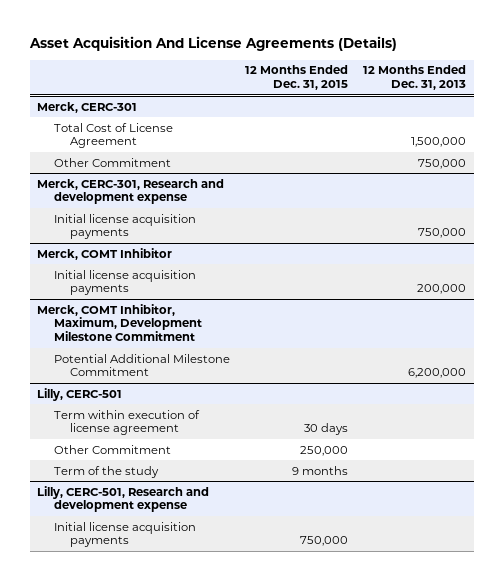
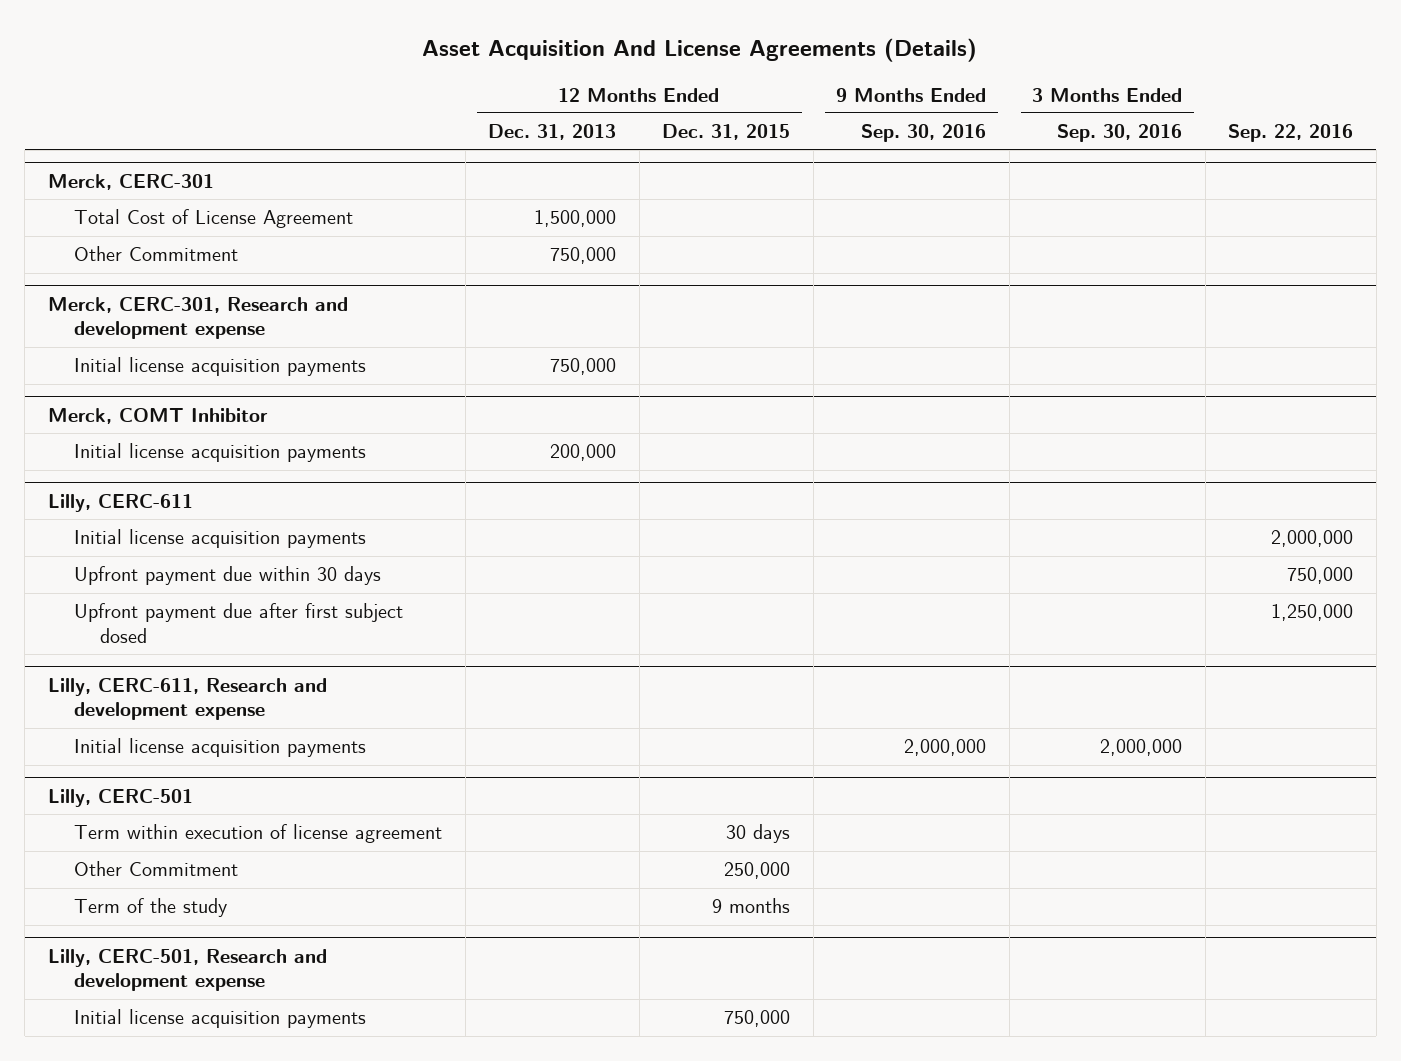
- | 12 Months Ended Dec. 31, 2015 | 12 Months Ended Dec. 31, 2013
+ | 12 Months Ended Dec. 31, 2013 | 12 Months Ended Dec. 31, 2015 | 9 Months Ended Sep. 30, 2016 | 3 Months Ended Sep. 30, 2016 | Sep. 22, 2016
- Merck, COMT Inhibitor, Maximum, Development Milestone Commitment
- Potential Additional Milestone Commitment | | 6,200,000
+ Lilly, CERC-611
+ Initial license acquisition payments | | | | | 2,000,000
+ Upfront payment due within 30 days | | | | | 750,000
+ Upfront payment due after first subject dosed | | | | | 1,250,000
+ Lilly, CERC-611, Research and development expense
+ Initial license acquisition payments | | | 2,000,000 | 2,000,000 |

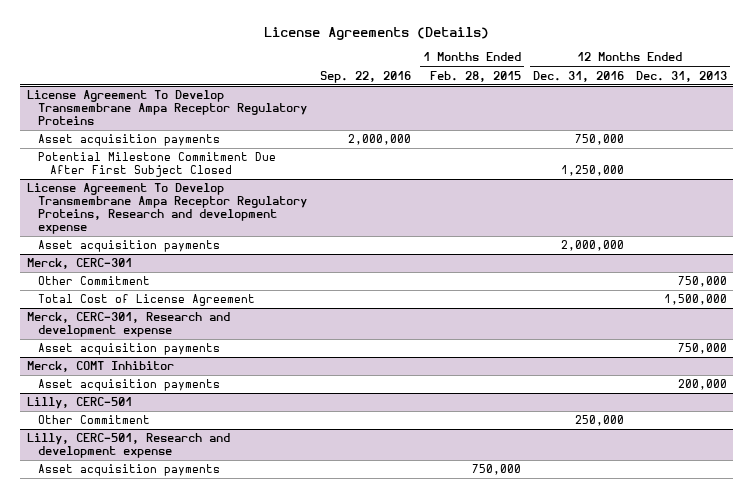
- Asset Acquisition And License Agreements (Details)
+ License Agreements (Details)
- | 12 Months Ended Dec. 31, 2013 | 12 Months Ended Dec. 31, 2015 | 9 Months Ended Sep. 30, 2016 | 3 Months Ended Sep. 30, 2016 | Sep. 22, 2016
+ | Sep. 22, 2016 | 1 Months Ended Feb. 28, 2015 | 12 Months Ended Dec. 31, 2016 | 12 Months Ended Dec. 31, 2013
+ License Agreement To Develop Transmembrane Ampa Receptor Regulatory Proteins
+ Asset acquisition payments | 2,000,000 | | 750,000 |
+ Potential Milestone Commitment Due After First Subject Closed | | | 1,250,000 |
+ License Agreement To Develop Transmembrane Ampa Receptor Regulatory Proteins, Research and development expense
+ Asset acquisition payments | | | 2,000,000 |
@ Merck, CERC-301
moved down: Total Cost of License Agreement | | | | 1,500,000
@ Merck, CERC-301, Research and development expense
- Initial license acquisition payments | 750,000 | | | |
+ Asset acquisition payments | | | | 750,000
@ Merck, COMT Inhibitor
- Initial license acquisition payments | 200,000 | | | |
- Lilly, CERC-611
- Initial license acquisition payments | | | | | 2,000,000
- Upfront payment due within 30 days | | | | | 750,000
- Upfront payment due after first subject dosed | | | | | 1,250,000
- Lilly, CERC-611, Research and development expense
- Initial license acquisition payments | | | 2,000,000 | 2,000,000 |
@ Merck, COMT Inhibitor
+ Asset acquisition payments | | | | 200,000
@ Lilly, CERC-501
- Term within execution of license agreement | | 30 days | | |
- Term of the study | | 9 months | | |
@ Lilly, CERC-501, Research and development expense
- Initial license acquisition payments | | 750,000 | | |
+ Asset acquisition payments | | 750,000 | |

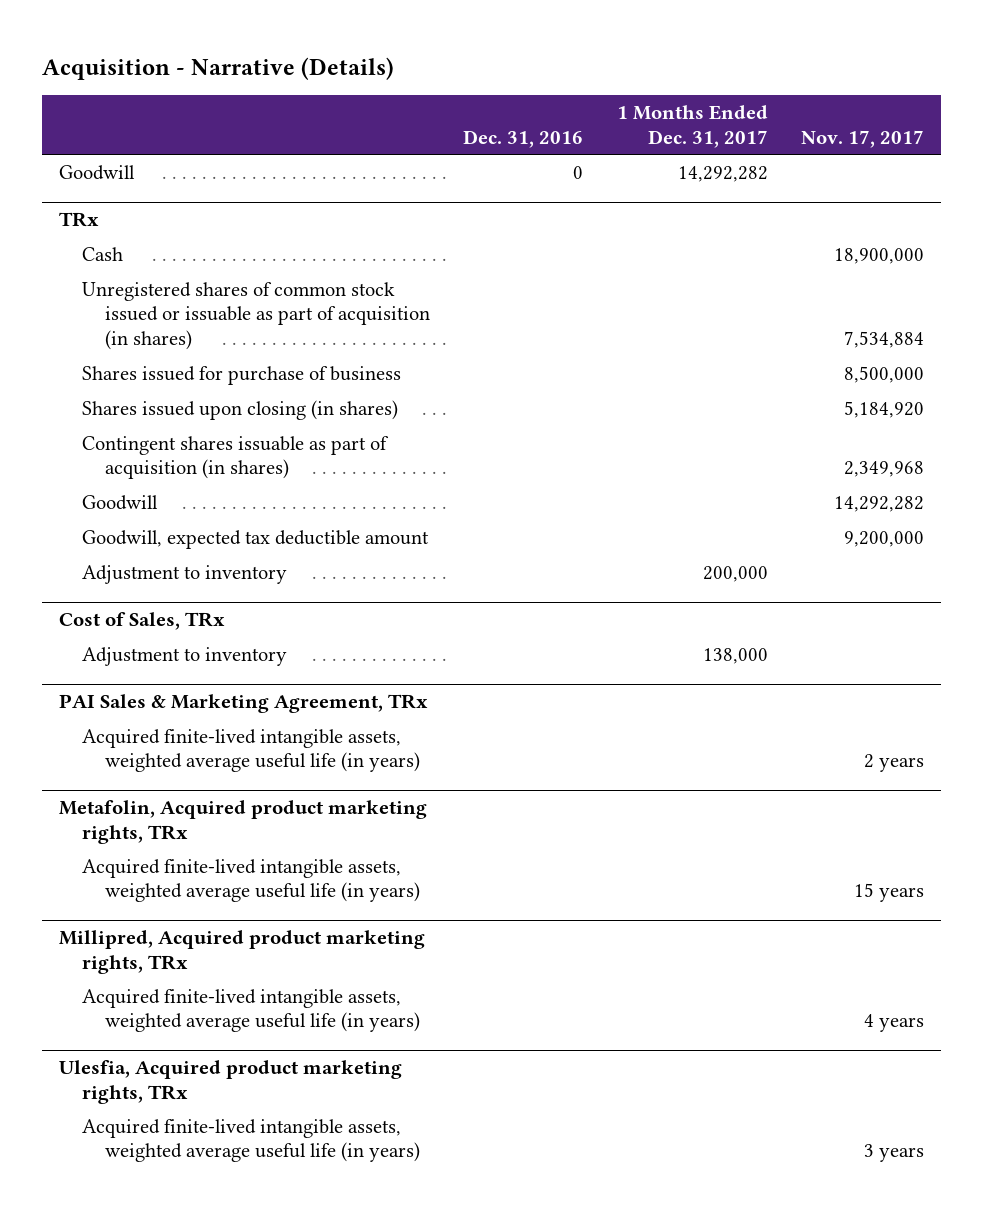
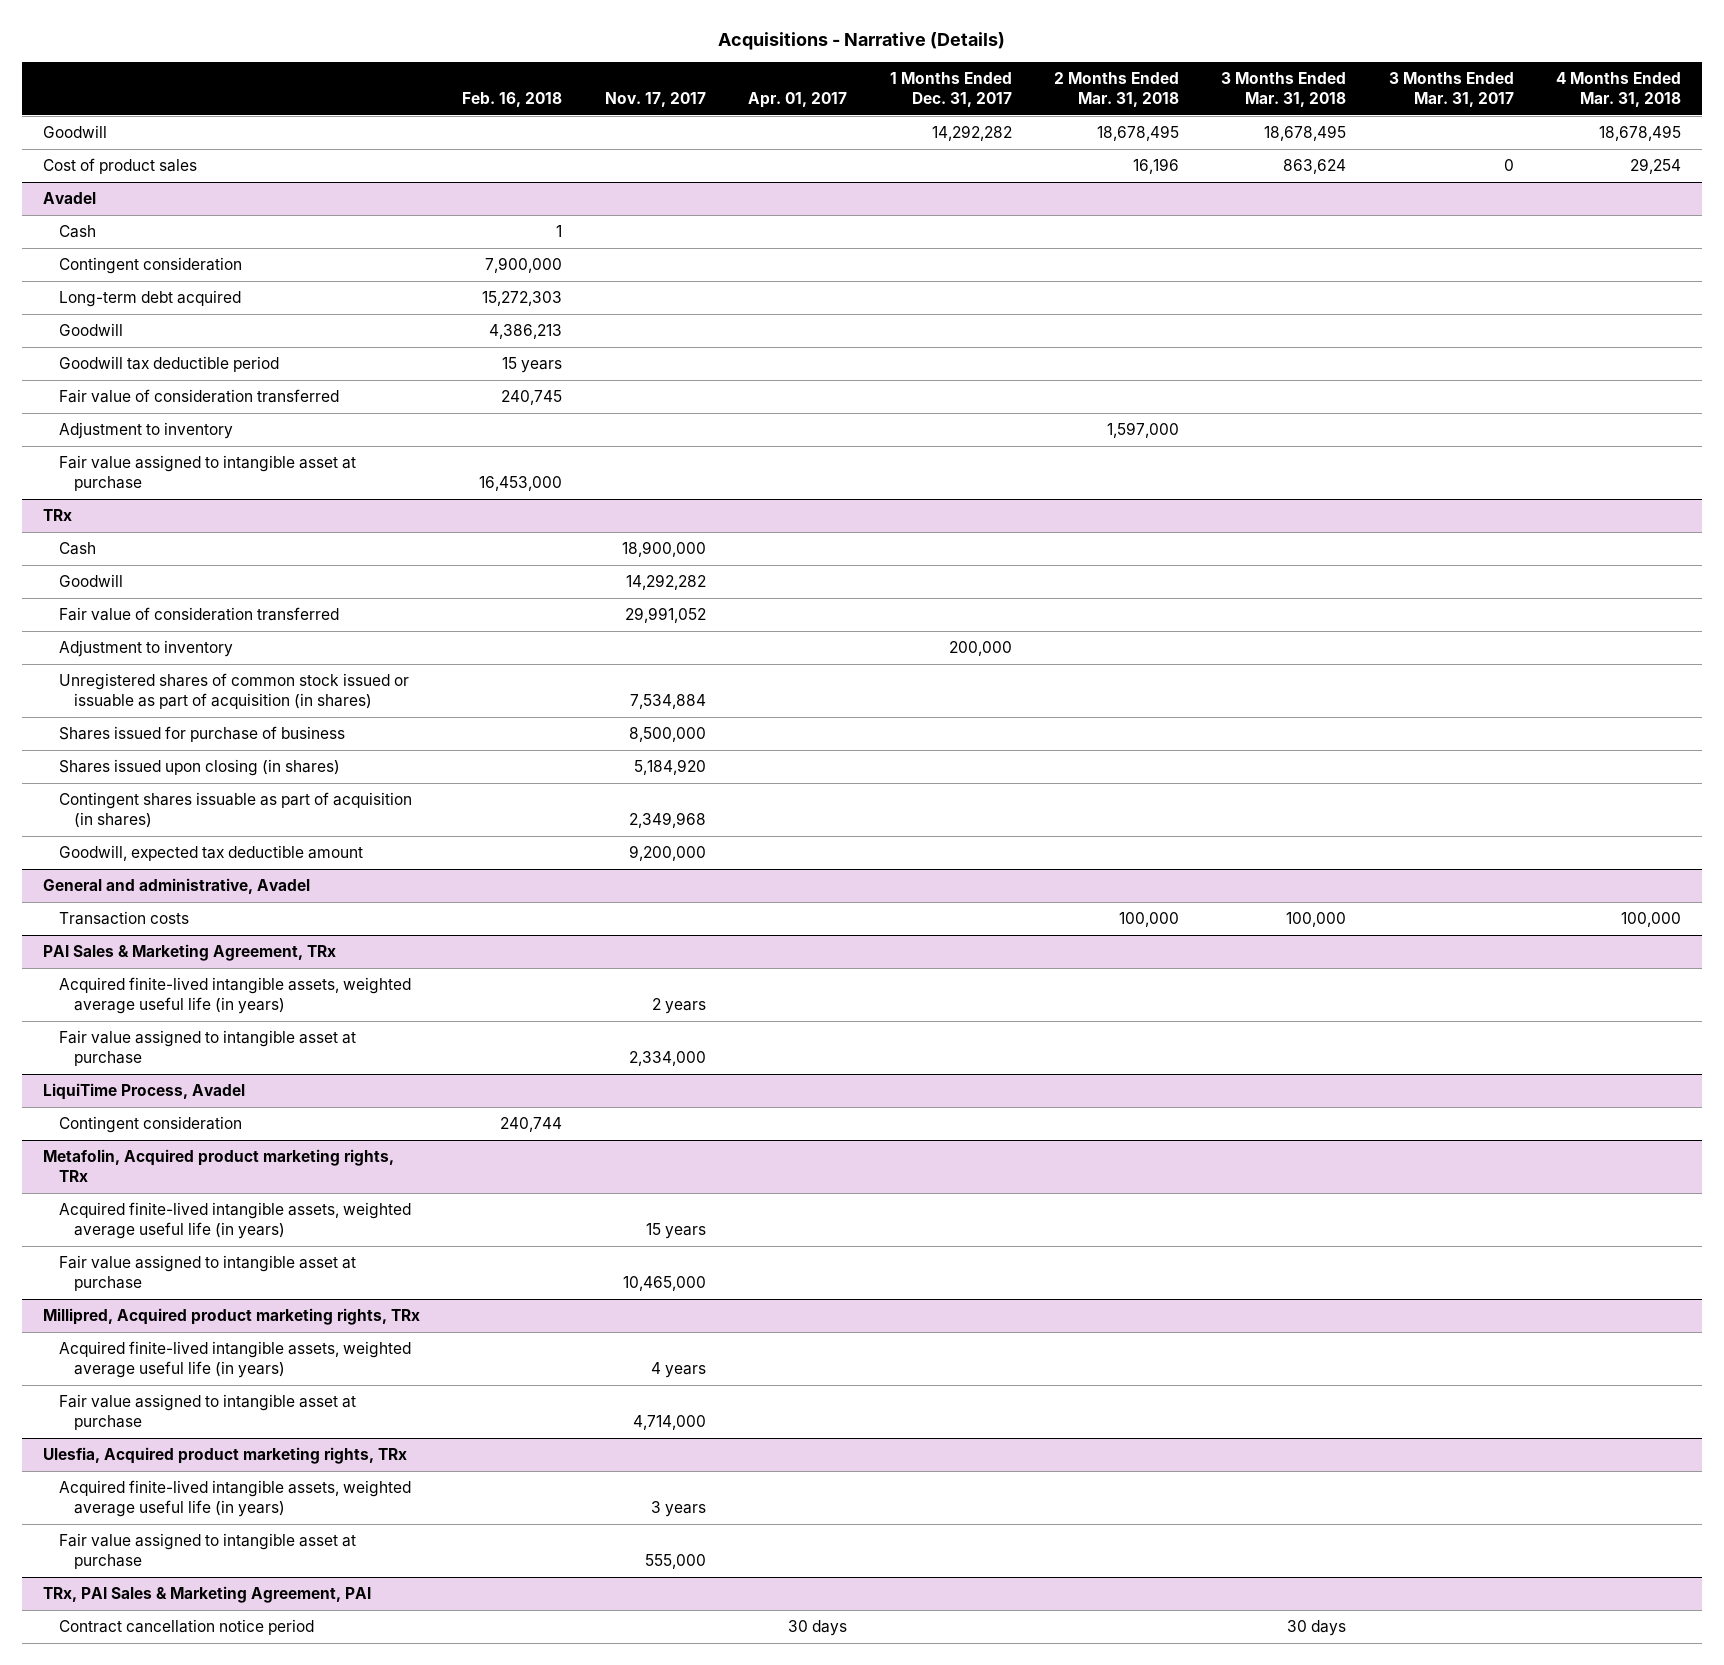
- Acquisition - Narrative (Details)
+ Acquisitions - Narrative (Details)
- | Dec. 31, 2016 | 1 Months Ended Dec. 31, 2017 | Nov. 17, 2017
+ | Feb. 16, 2018 | Nov. 17, 2017 | Apr. 01, 2017 | 1 Months Ended Dec. 31, 2017 | 2 Months Ended Mar. 31, 2018 | 3 Months Ended Mar. 31, 2018 | 3 Months Ended Mar. 31, 2017 | 4 Months Ended Mar. 31, 2018
+ Cost of product sales | | | | | 16,196 | 863,624 | 0 | 29,254
+ Avadel
+ Cash | 1 | | | | | | |
+ Contingent consideration | 7,900,000 | | | | | | |
+ Long-term debt acquired | 15,272,303 | | | | | | |
+ Goodwill | 4,386,213 | | | | | | |
+ Goodwill tax deductible period | 15 years | | | | | | |
+ Fair value of consideration transferred | 240,745 | | | | | | |
+ Adjustment to inventory | | | | | 1,597,000 | | |
+ Fair value assigned to intangible asset at purchase | 16,453,000 | | | | | | |
@ TRx
moved up: Goodwill | | 14,292,282 | | | | | |
+ Fair value of consideration transferred | | 29,991,052 | | | | | |
moved up: Adjustment to inventory | | | | 200,000 | | | |
- Cost of Sales, TRx
- Adjustment to inventory | | 138,000 |
+ General and administrative, Avadel
+ Transaction costs | | | | | 100,000 | 100,000 | | 100,000
@ PAI Sales & Marketing Agreement, TRx
+ Fair value assigned to intangible asset at purchase | | 2,334,000 | | | | | |
+ LiquiTime Process, Avadel
+ Contingent consideration | 240,744 | | | | | | |
@ Metafolin, Acquired product marketing rights, TRx
+ Fair value assigned to intangible asset at purchase | | 10,465,000 | | | | | |
@ Millipred, Acquired product marketing rights, TRx
+ Fair value assigned to intangible asset at purchase | | 4,714,000 | | | | | |
@ Ulesfia, Acquired product marketing rights, TRx
+ Fair value assigned to intangible asset at purchase | | 555,000 | | | | | |
+ TRx, PAI Sales & Marketing Agreement, PAI
+ Contract cancellation notice period | | | 30 days | | | 30 days | |

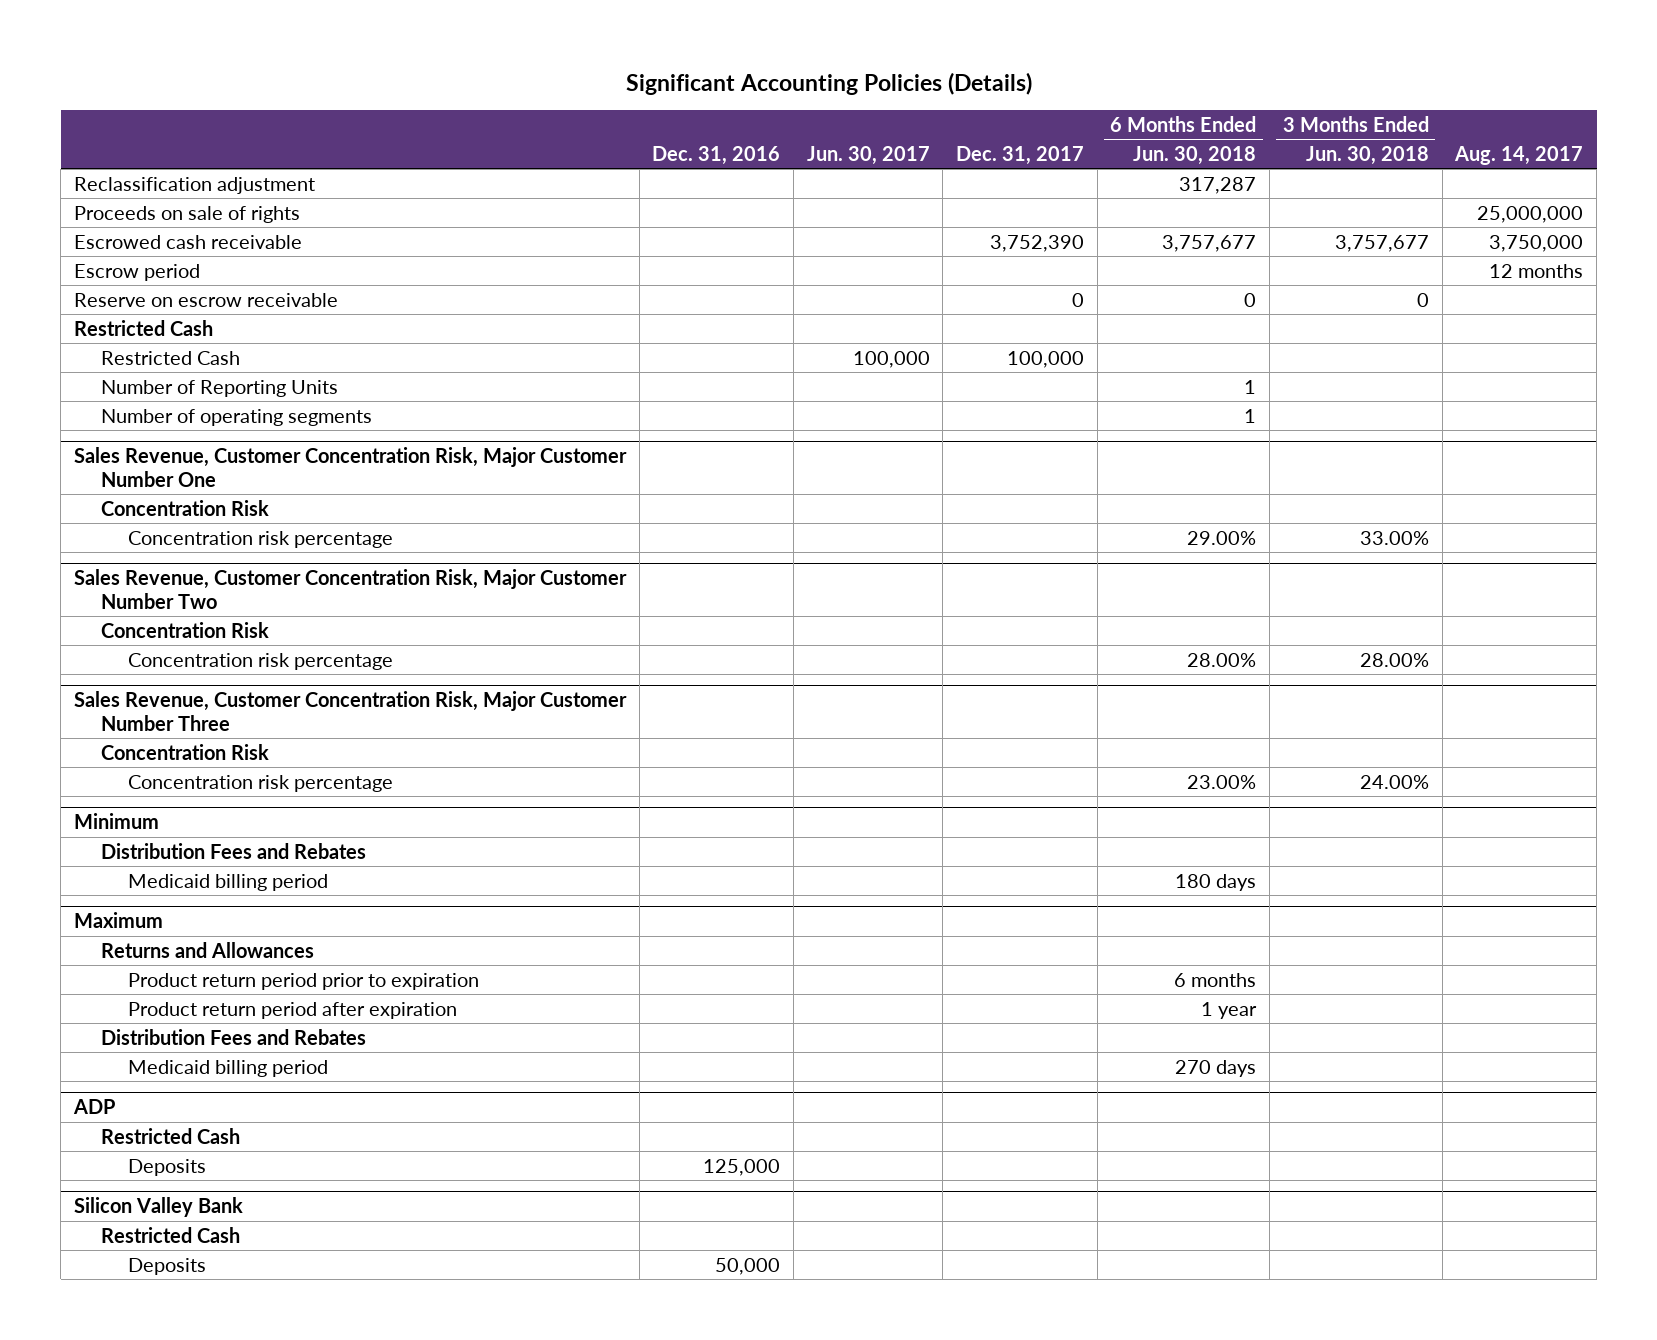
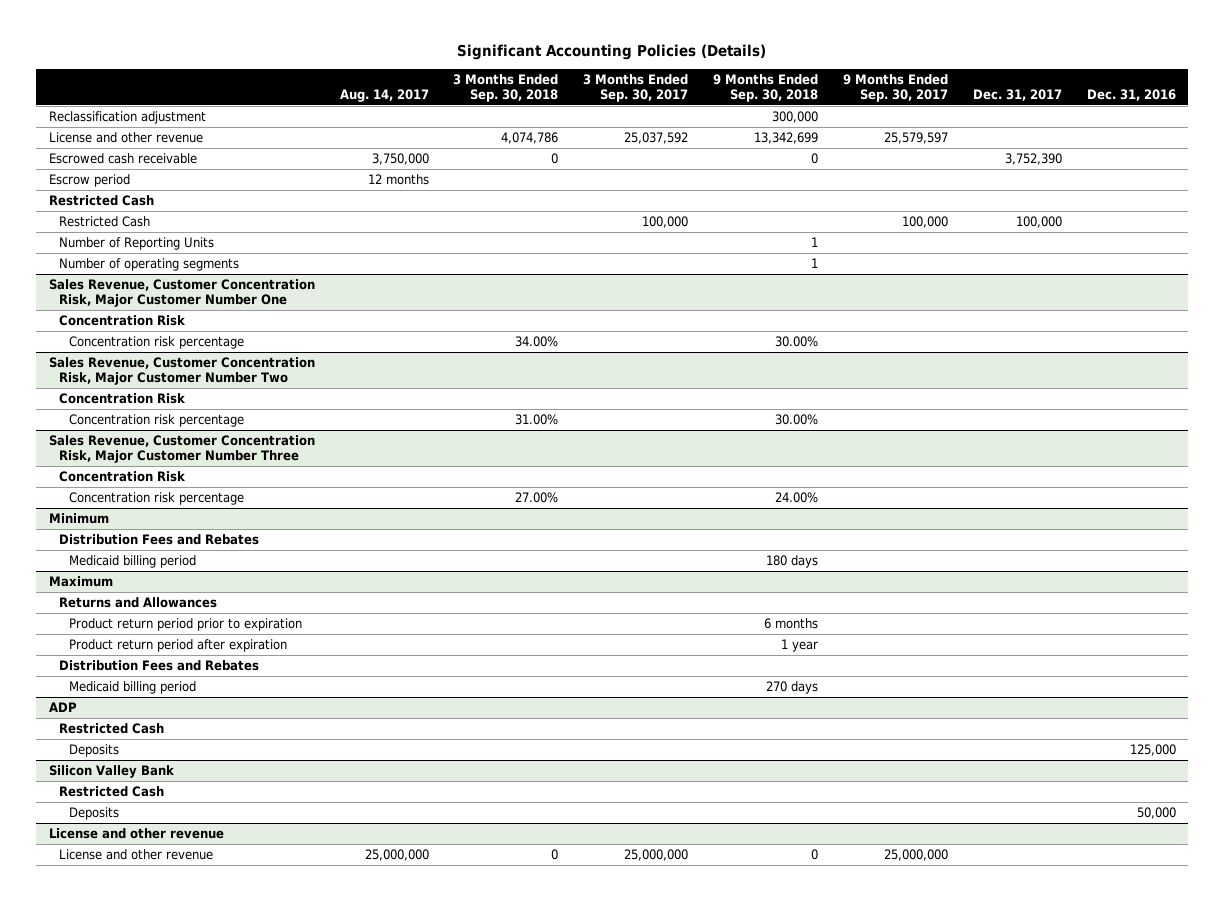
- | Dec. 31, 2016 | Jun. 30, 2017 | Dec. 31, 2017 | 6 Months Ended Jun. 30, 2018 | 3 Months Ended Jun. 30, 2018 | Aug. 14, 2017
+ | Aug. 14, 2017 | 3 Months Ended Sep. 30, 2018 | 3 Months Ended Sep. 30, 2017 | 9 Months Ended Sep. 30, 2018 | 9 Months Ended Sep. 30, 2017 | Dec. 31, 2017 | Dec. 31, 2016
- Proceeds on sale of rights | | | | | | 25,000,000
+ License and other revenue | | 4,074,786 | 25,037,592 | 13,342,699 | 25,579,597 | |
- Reserve on escrow receivable | | | 0 | 0 | 0 |
+ License and other revenue
+ License and other revenue | 25,000,000 | 0 | 25,000,000 | 0 | 25,000,000 | |

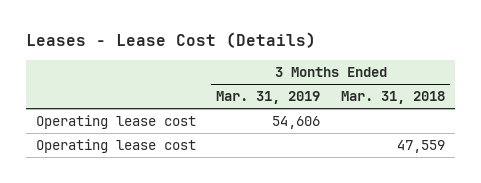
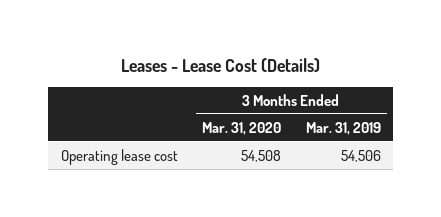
- | 3 Months Ended Mar. 31, 2019 | 3 Months Ended Mar. 31, 2018
+ | 3 Months Ended Mar. 31, 2020 | 3 Months Ended Mar. 31, 2019
- Operating lease cost | 54,606 |
- Operating lease cost | | 47,559
+ Operating lease cost | 54,508 | 54,506

